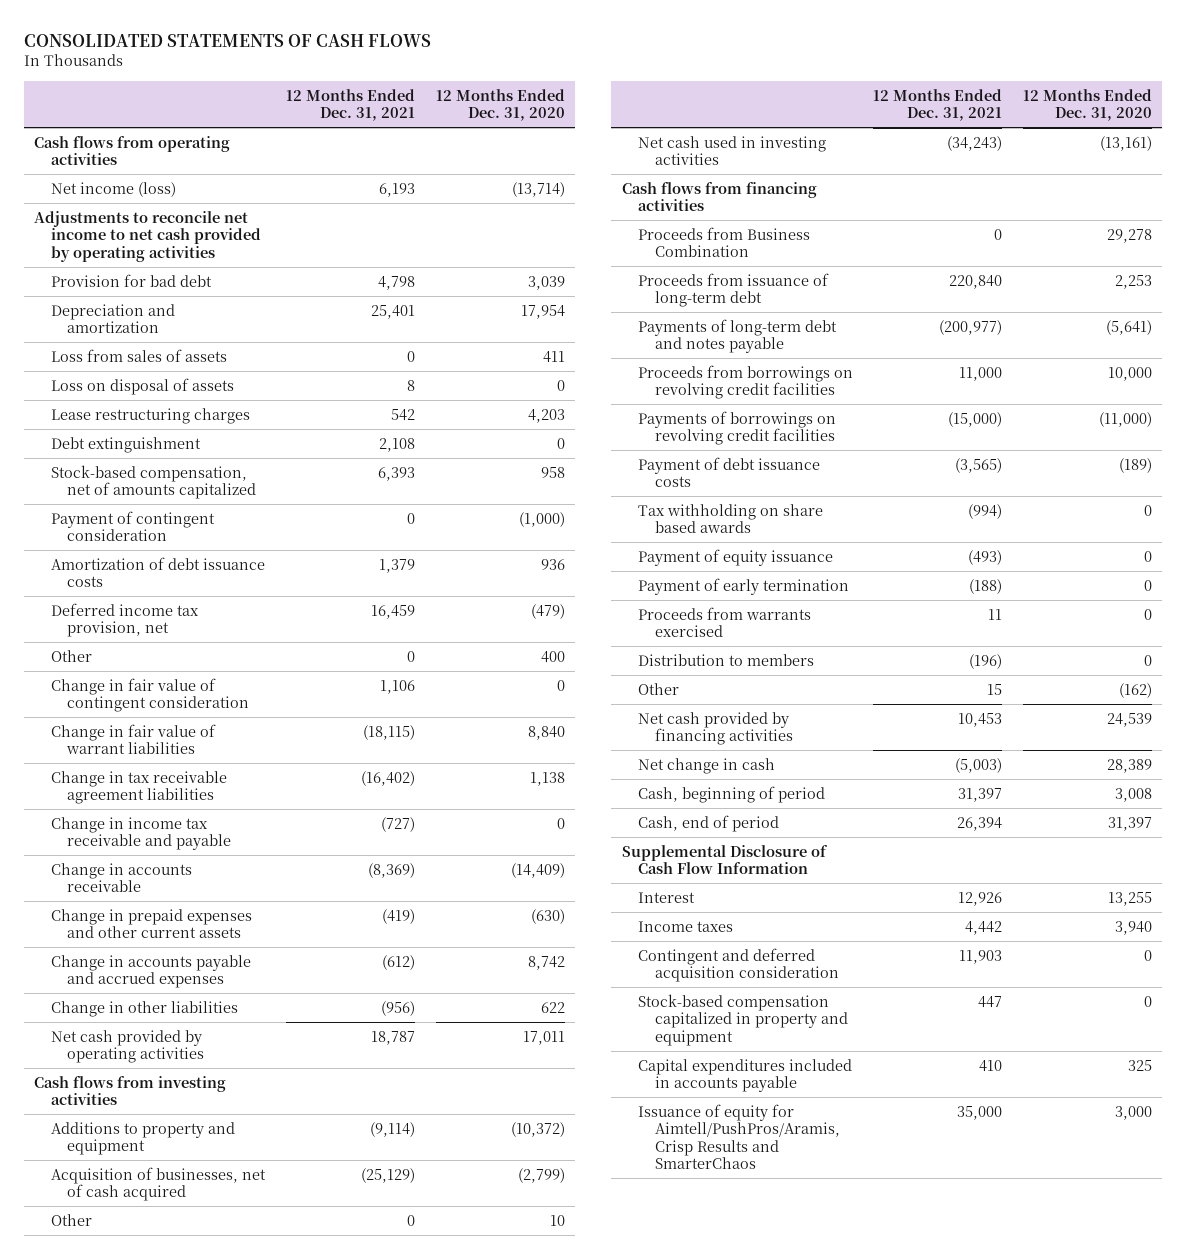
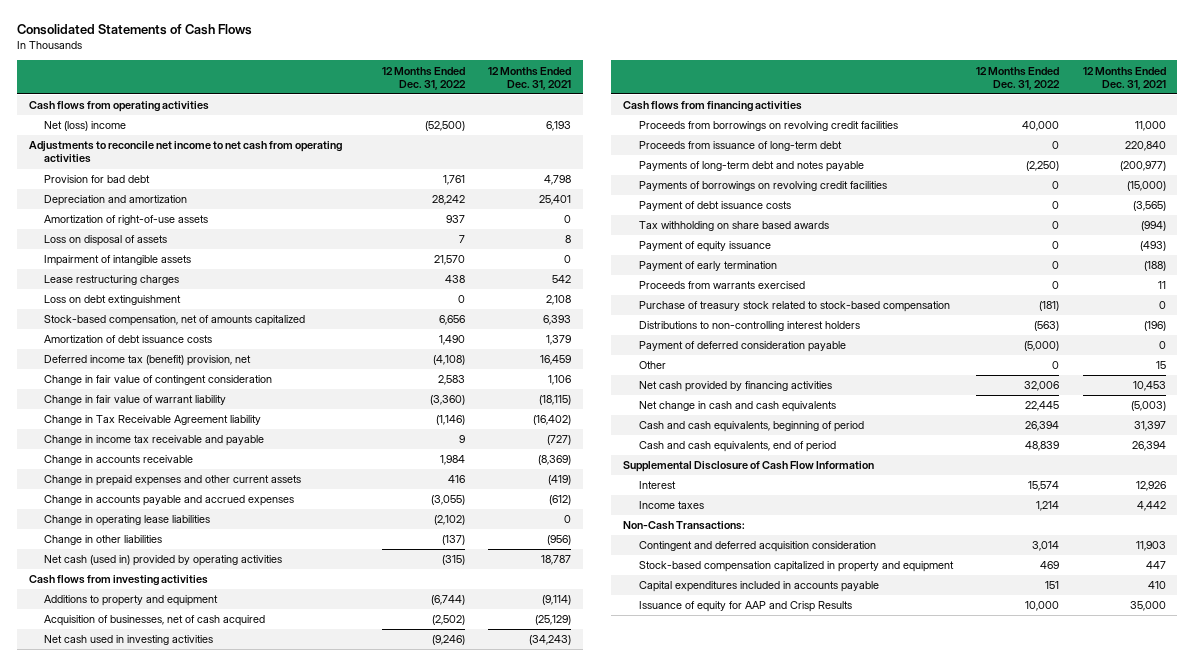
- CONSOLIDATED STATEMENTS OF CASH FLOWS
+ Consolidated Statements of Cash Flows
- | 12 Months Ended Dec. 31, 2021 | 12 Months Ended Dec. 31, 2020
+ | 12 Months Ended Dec. 31, 2022 | 12 Months Ended Dec. 31, 2021
- Net income (loss) | 6,193 | (13,714)
- Adjustments to reconcile net income to net cash provided by operating activities
+ Net (loss) income | (52,500) | 6,193
+ Adjustments to reconcile net income to net cash from operating activities
- Loss from sales of assets | 0 | 411
+ Amortization of right-of-use assets | 937 | 0
+ Impairment of intangible assets | 21,570 | 0
- Debt extinguishment | 2,108 | 0
+ Loss on debt extinguishment | 0 | 2,108
- Payment of contingent consideration | 0 | (1,000)
- Deferred income tax provision, net | 16,459 | (479)
- Other | 0 | 400
+ Deferred income tax (benefit) provision, net | (4,108) | 16,459
- Change in fair value of warrant liabilities | (18,115) | 8,840
- Change in tax receivable agreement liabilities | (16,402) | 1,138
+ Change in fair value of warrant liability | (3,360) | (18,115)
+ Change in Tax Receivable Agreement liability | (1,146) | (16,402)
+ Change in operating lease liabilities | (2,102) | 0
- Net cash provided by operating activities | 18,787 | 17,011
+ Net cash (used in) provided by operating activities | (315) | 18,787
- Other | 0 | 10
- Proceeds from Business Combination | 0 | 29,278
moved up: Proceeds from borrowings on revolving credit facilities | 40,000 | 11,000
- Distribution to members | (196) | 0
+ Purchase of treasury stock related to stock-based compensation | (181) | 0
+ Distributions to non-controlling interest holders | (563) | (196)
+ Payment of deferred consideration payable | (5,000) | 0
- Net change in cash | (5,003) | 28,389
- Cash, beginning of period | 31,397 | 3,008
- Cash, end of period | 26,394 | 31,397
+ Net change in cash and cash equivalents | 22,445 | (5,003)
+ Cash and cash equivalents, beginning of period | 26,394 | 31,397
+ Cash and cash equivalents, end of period | 48,839 | 26,394
+ Non-Cash Transactions:
- Issuance of equity for Aimtell/PushPros/Aramis, Crisp Results and SmarterChaos | 35,000 | 3,000
+ Issuance of equity for AAP and Crisp Results | 10,000 | 35,000

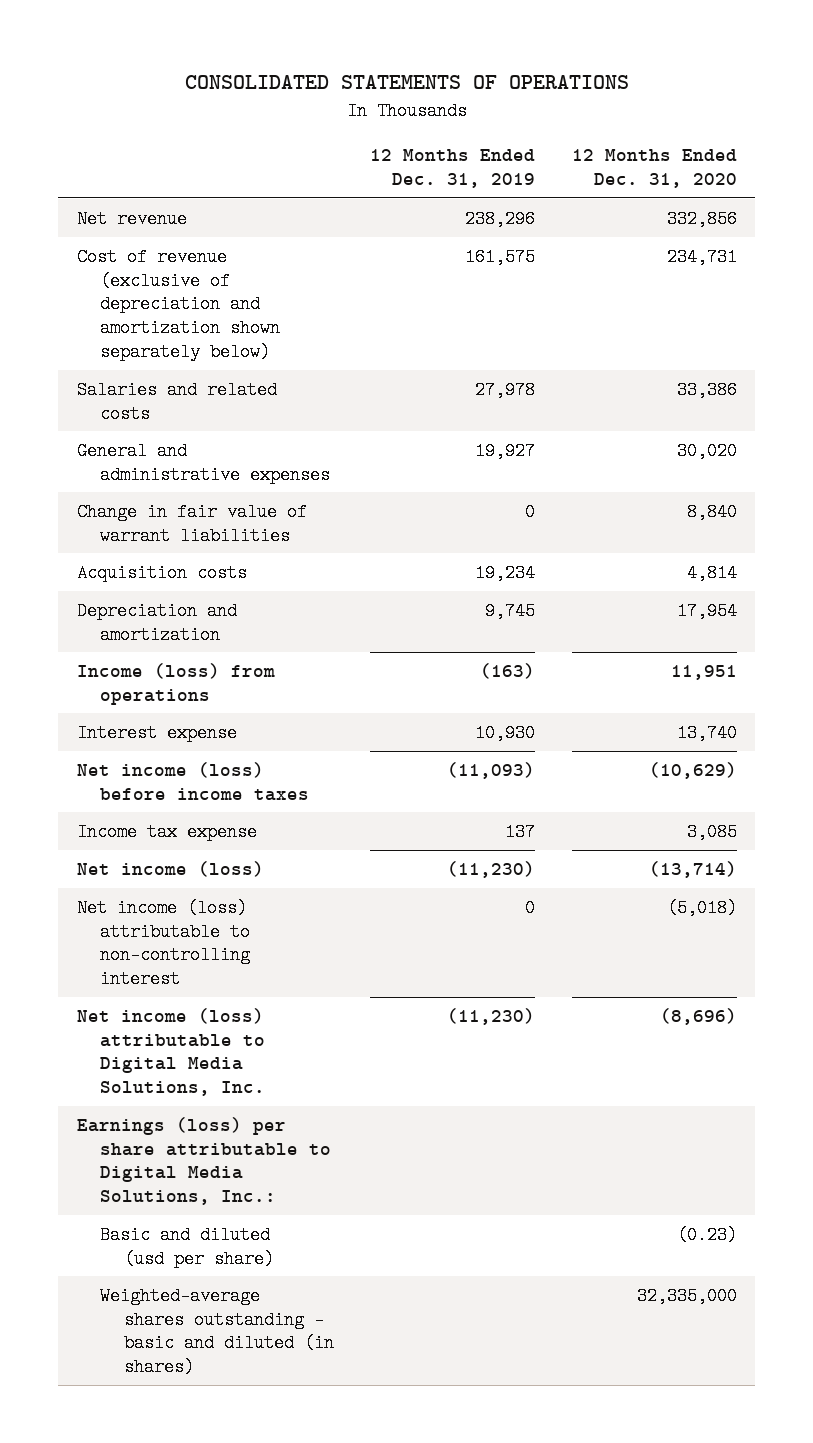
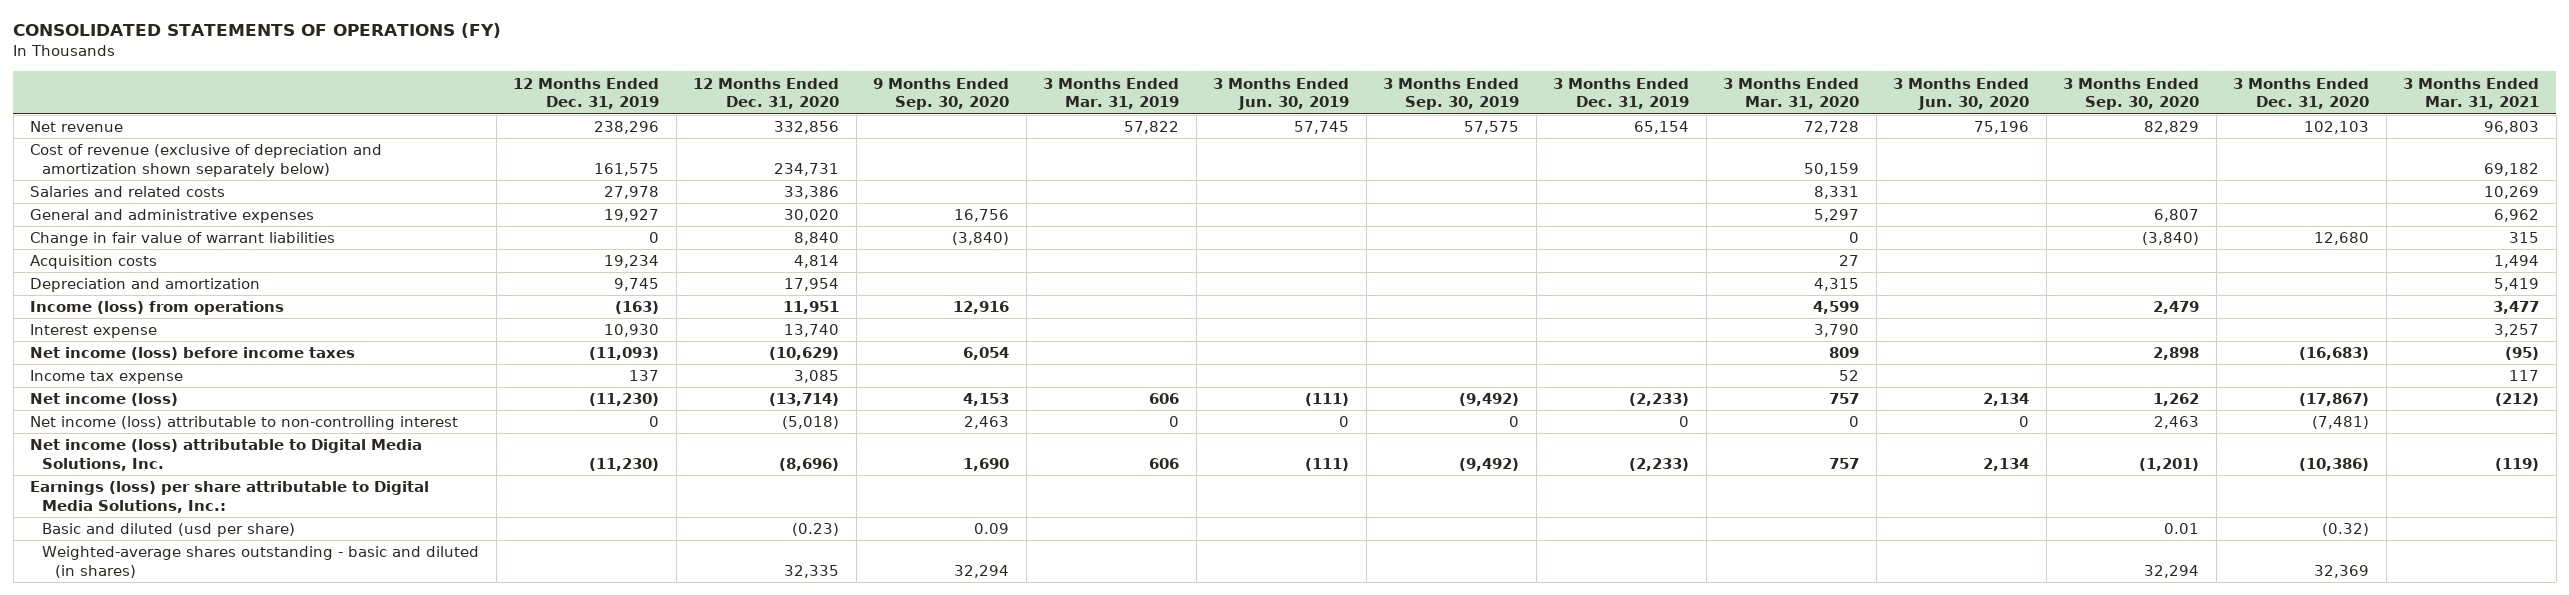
- CONSOLIDATED STATEMENTS OF OPERATIONS
+ CONSOLIDATED STATEMENTS OF OPERATIONS (FY)
- | 12 Months Ended Dec. 31, 2019 | 12 Months Ended Dec. 31, 2020
+ | 12 Months Ended Dec. 31, 2019 | 12 Months Ended Dec. 31, 2020 | 9 Months Ended Sep. 30, 2020 | 3 Months Ended Mar. 31, 2019 | 3 Months Ended Jun. 30, 2019 | 3 Months Ended Sep. 30, 2019 | 3 Months Ended Dec. 31, 2019 | 3 Months Ended Mar. 31, 2020 | 3 Months Ended Jun. 30, 2020 | 3 Months Ended Sep. 30, 2020 | 3 Months Ended Dec. 31, 2020 | 3 Months Ended Mar. 31, 2021
- Weighted-average shares outstanding - basic and diluted (in shares) | | 32,335,000
+ Weighted-average shares outstanding - basic and diluted (in shares) | | 32,335 | 32,294 | | | | | | | 32,294 | 32,369 |

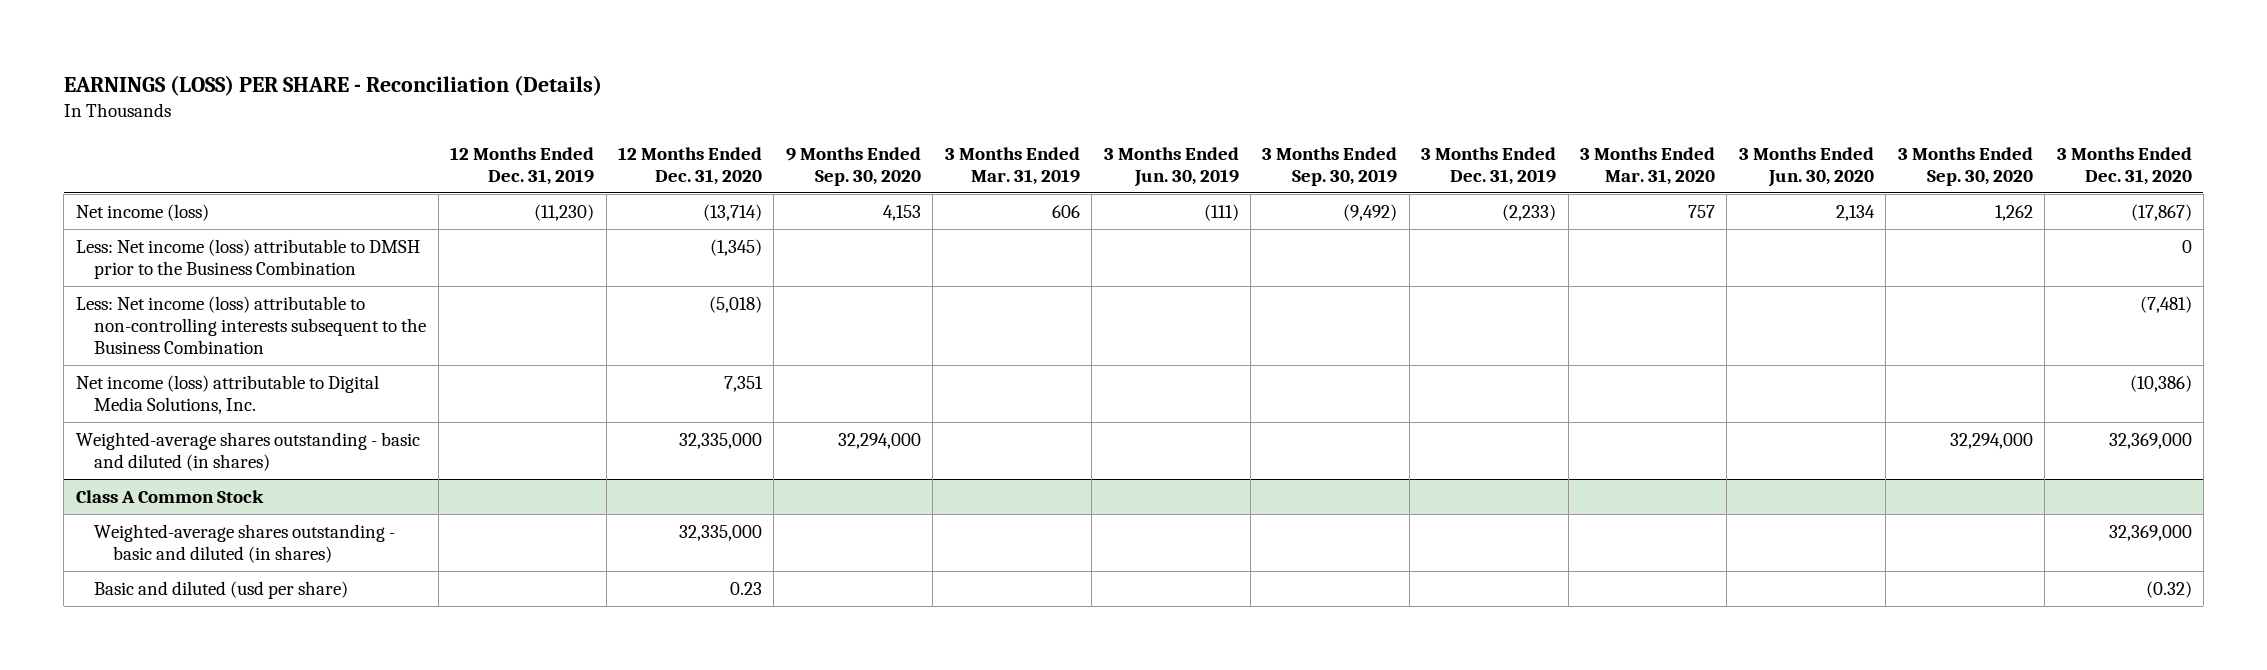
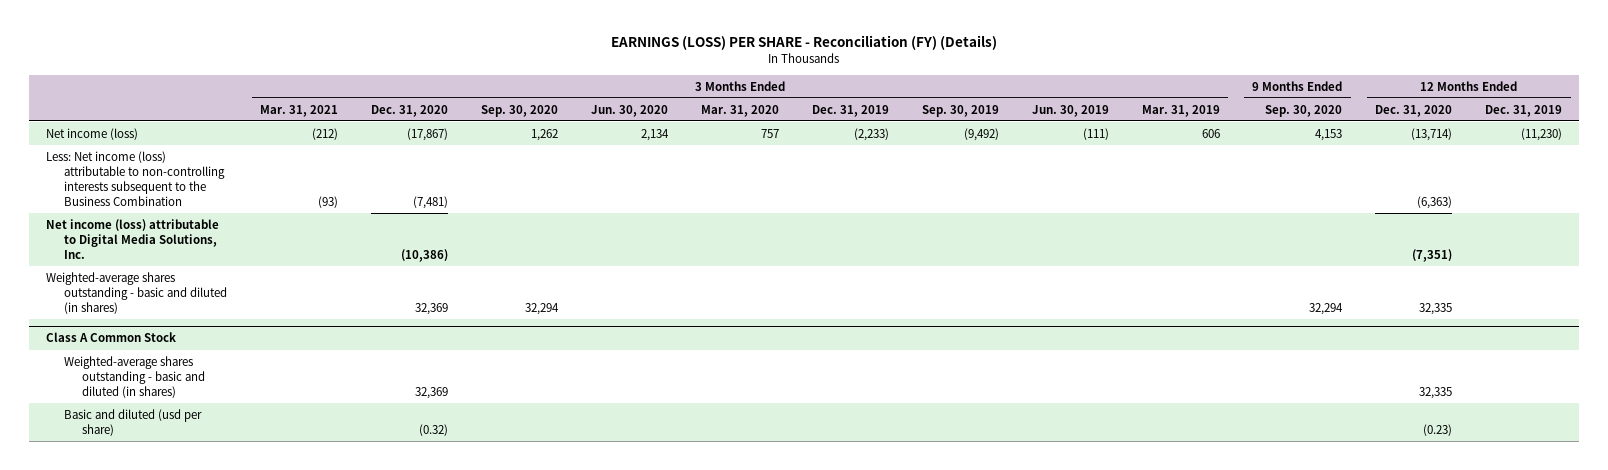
- EARNINGS (LOSS) PER SHARE - Reconciliation (Details)
+ EARNINGS (LOSS) PER SHARE - Reconciliation (FY) (Details)
- | 12 Months Ended Dec. 31, 2019 | 12 Months Ended Dec. 31, 2020 | 9 Months Ended Sep. 30, 2020 | 3 Months Ended Mar. 31, 2019 | 3 Months Ended Jun. 30, 2019 | 3 Months Ended Sep. 30, 2019 | 3 Months Ended Dec. 31, 2019 | 3 Months Ended Mar. 31, 2020 | 3 Months Ended Jun. 30, 2020 | 3 Months Ended Sep. 30, 2020 | 3 Months Ended Dec. 31, 2020
+ | 3 Months Ended Mar. 31, 2021 | 3 Months Ended Dec. 31, 2020 | 3 Months Ended Sep. 30, 2020 | 3 Months Ended Jun. 30, 2020 | 3 Months Ended Mar. 31, 2020 | 3 Months Ended Dec. 31, 2019 | 3 Months Ended Sep. 30, 2019 | 3 Months Ended Jun. 30, 2019 | 3 Months Ended Mar. 31, 2019 | 9 Months Ended Sep. 30, 2020 | 12 Months Ended Dec. 31, 2020 | 12 Months Ended Dec. 31, 2019
- Less: Net income (loss) attributable to DMSH prior to the Business Combination | | (1,345) | | | | | | | | | 0
- Less: Net income (loss) attributable to non-controlling interests subsequent to the Business Combination | | (5,018) | | | | | | | | | (7,481)
- Net income (loss) attributable to Digital Media Solutions, Inc. | | 7,351 | | | | | | | | | (10,386)
- Weighted-average shares outstanding - basic and diluted (in shares) | | 32,335,000 | 32,294,000 | | | | | | | 32,294,000 | 32,369,000
+ Less: Net income (loss) attributable to non-controlling interests subsequent to the Business Combination | (93) | (7,481) | | | | | | | | | (6,363) |
+ Net income (loss) attributable to Digital Media Solutions, Inc. | | (10,386) | | | | | | | | | (7,351) |
+ Weighted-average shares outstanding - basic and diluted (in shares) | | 32,369 | 32,294 | | | | | | | 32,294 | 32,335 |
@ Class A Common Stock
- Weighted-average shares outstanding - basic and diluted (in shares) | | 32,335,000 | | | | | | | | | 32,369,000
- Basic and diluted (usd per share) | | 0.23 | | | | | | | | | (0.32)
+ Weighted-average shares outstanding - basic and diluted (in shares) | | 32,369 | | | | | | | | | 32,335 |
+ Basic and diluted (usd per share) | | (0.32) | | | | | | | | | (0.23) |

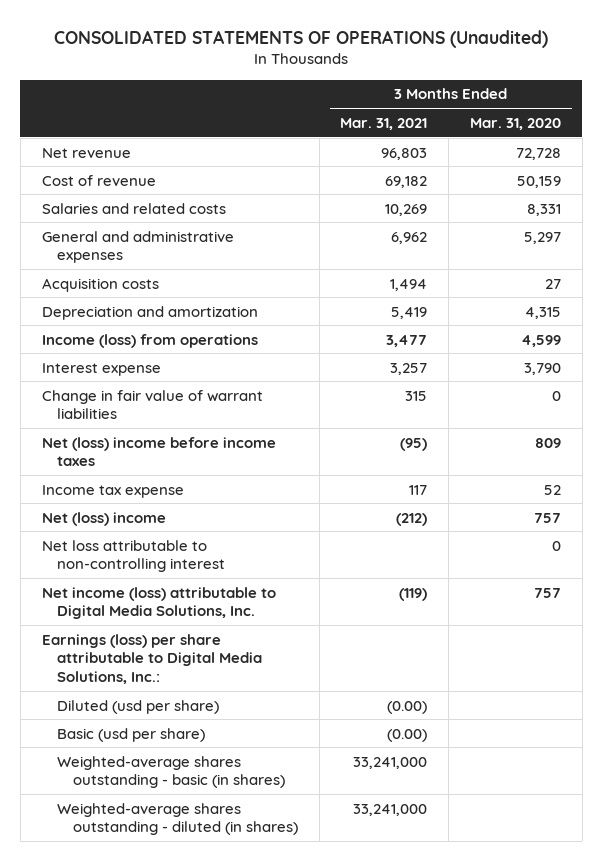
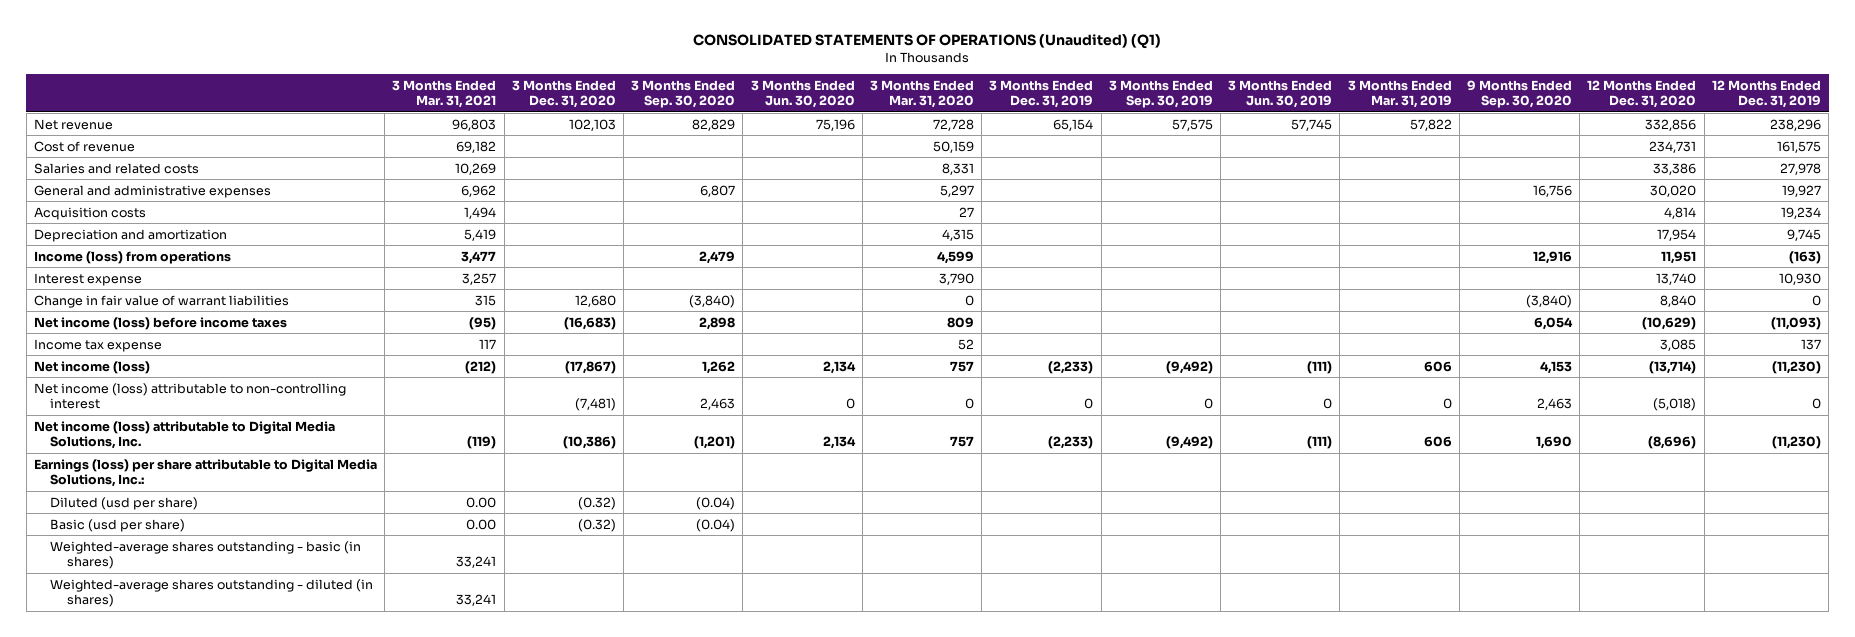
- CONSOLIDATED STATEMENTS OF OPERATIONS (Unaudited)
+ CONSOLIDATED STATEMENTS OF OPERATIONS (Unaudited) (Q1)
- | 3 Months Ended Mar. 31, 2021 | 3 Months Ended Mar. 31, 2020
+ | 3 Months Ended Mar. 31, 2021 | 3 Months Ended Dec. 31, 2020 | 3 Months Ended Sep. 30, 2020 | 3 Months Ended Jun. 30, 2020 | 3 Months Ended Mar. 31, 2020 | 3 Months Ended Dec. 31, 2019 | 3 Months Ended Sep. 30, 2019 | 3 Months Ended Jun. 30, 2019 | 3 Months Ended Mar. 31, 2019 | 9 Months Ended Sep. 30, 2020 | 12 Months Ended Dec. 31, 2020 | 12 Months Ended Dec. 31, 2019
- Net (loss) income before income taxes | (95) | 809
+ Net income (loss) before income taxes | (95) | (16,683) | 2,898 | | 809 | | | | | 6,054 | (10,629) | (11,093)
- Net (loss) income | (212) | 757
- Net loss attributable to non-controlling interest | | 0
+ Net income (loss) | (212) | (17,867) | 1,262 | 2,134 | 757 | (2,233) | (9,492) | (111) | 606 | 4,153 | (13,714) | (11,230)
+ Net income (loss) attributable to non-controlling interest | | (7,481) | 2,463 | 0 | 0 | 0 | 0 | 0 | 0 | 2,463 | (5,018) | 0
- Diluted (usd per share) | (0.00) |
- Basic (usd per share) | (0.00) |
- Weighted-average shares outstanding - basic (in shares) | 33,241,000 |
- Weighted-average shares outstanding - diluted (in shares) | 33,241,000 |
+ Diluted (usd per share) | 0.00 | (0.32) | (0.04) | | | | | | | | |
+ Basic (usd per share) | 0.00 | (0.32) | (0.04) | | | | | | | | |
+ Weighted-average shares outstanding - basic (in shares) | 33,241 | | | | | | | | | | |
+ Weighted-average shares outstanding - diluted (in shares) | 33,241 | | | | | | | | | | |

